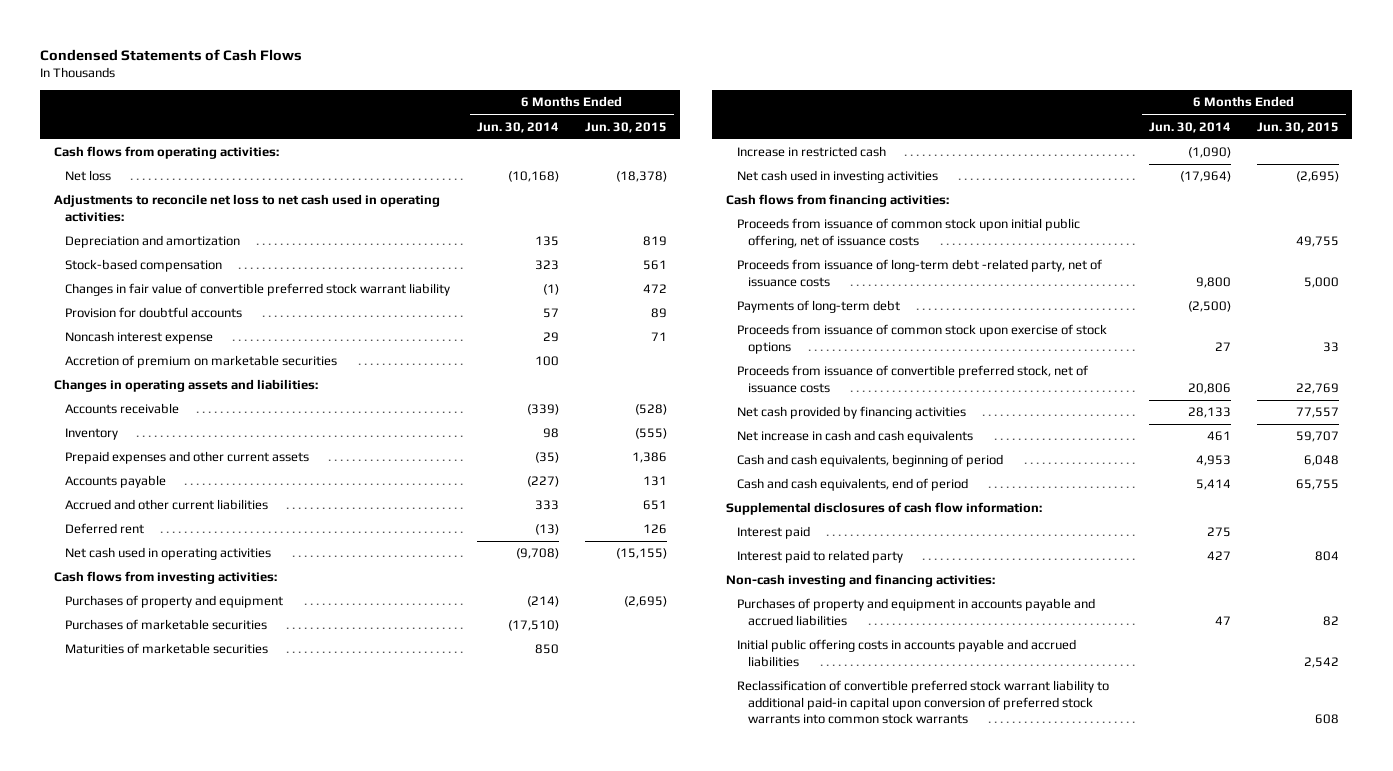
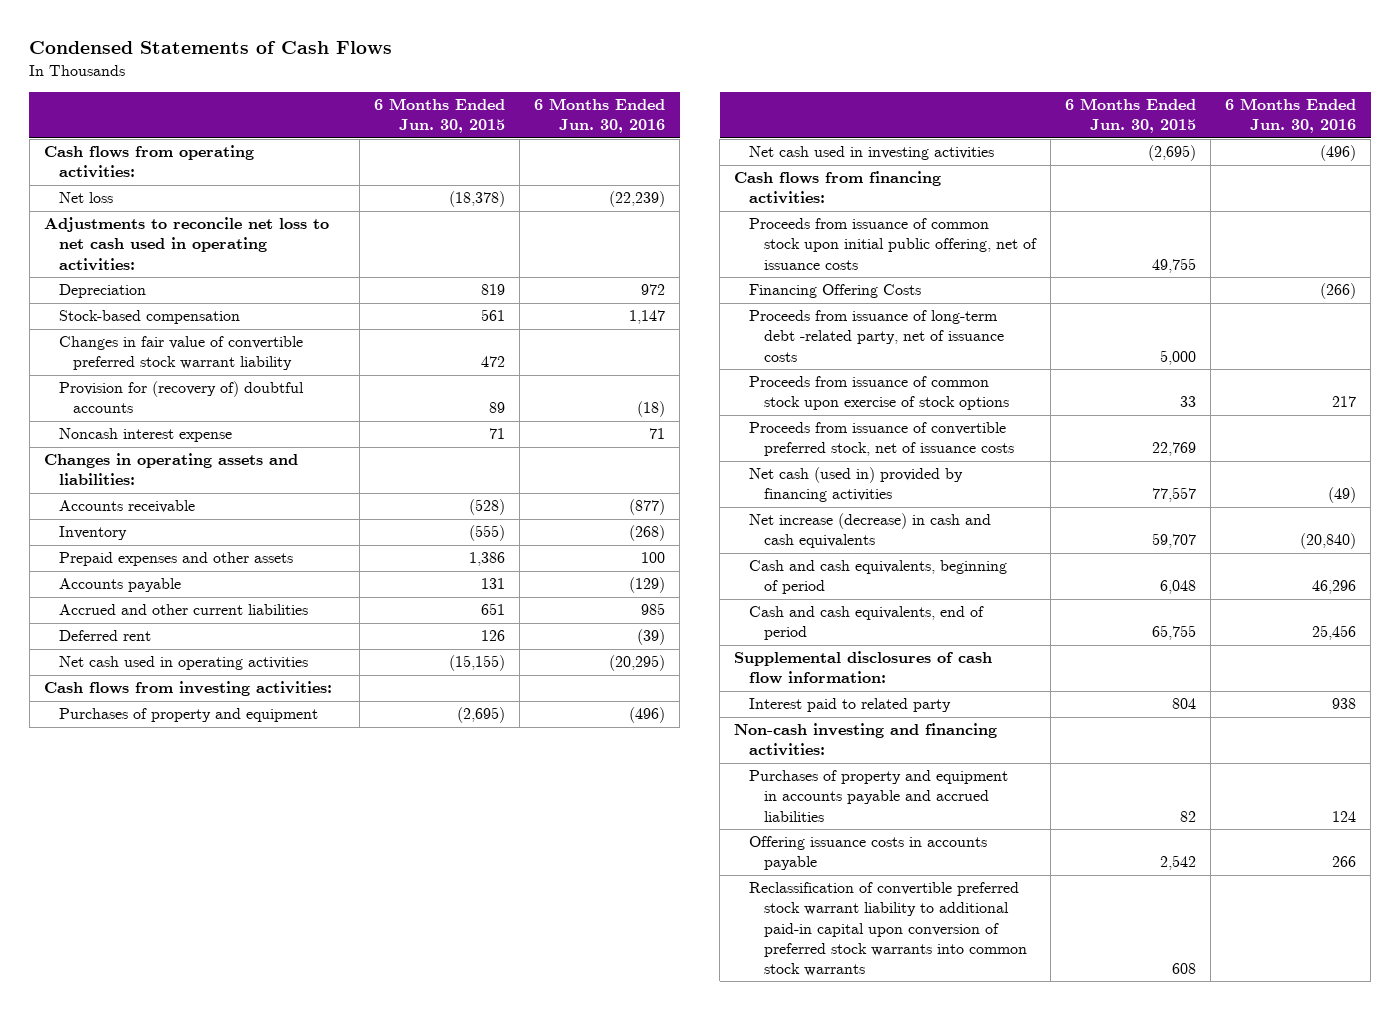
- | 6 Months Ended Jun. 30, 2014 | 6 Months Ended Jun. 30, 2015
+ | 6 Months Ended Jun. 30, 2015 | 6 Months Ended Jun. 30, 2016
- Depreciation and amortization | 135 | 819
+ Depreciation | 819 | 972
- Provision for doubtful accounts | 57 | 89
+ Provision for (recovery of) doubtful accounts | 89 | (18)
- Accretion of premium on marketable securities | 100 |
- Prepaid expenses and other current assets | (35) | 1,386
+ Prepaid expenses and other assets | 1,386 | 100
- Purchases of marketable securities | (17,510) |
- Maturities of marketable securities | 850 |
- Increase in restricted cash | (1,090) |
+ Financing Offering Costs | | (266)
- Payments of long-term debt | (2,500) |
- Net cash provided by financing activities | 28,133 | 77,557
- Net increase in cash and cash equivalents | 461 | 59,707
+ Net cash (used in) provided by financing activities | 77,557 | (49)
+ Net increase (decrease) in cash and cash equivalents | 59,707 | (20,840)
- Interest paid | 275 |
- Initial public offering costs in accounts payable and accrued liabilities | | 2,542
+ Offering issuance costs in accounts payable | 2,542 | 266

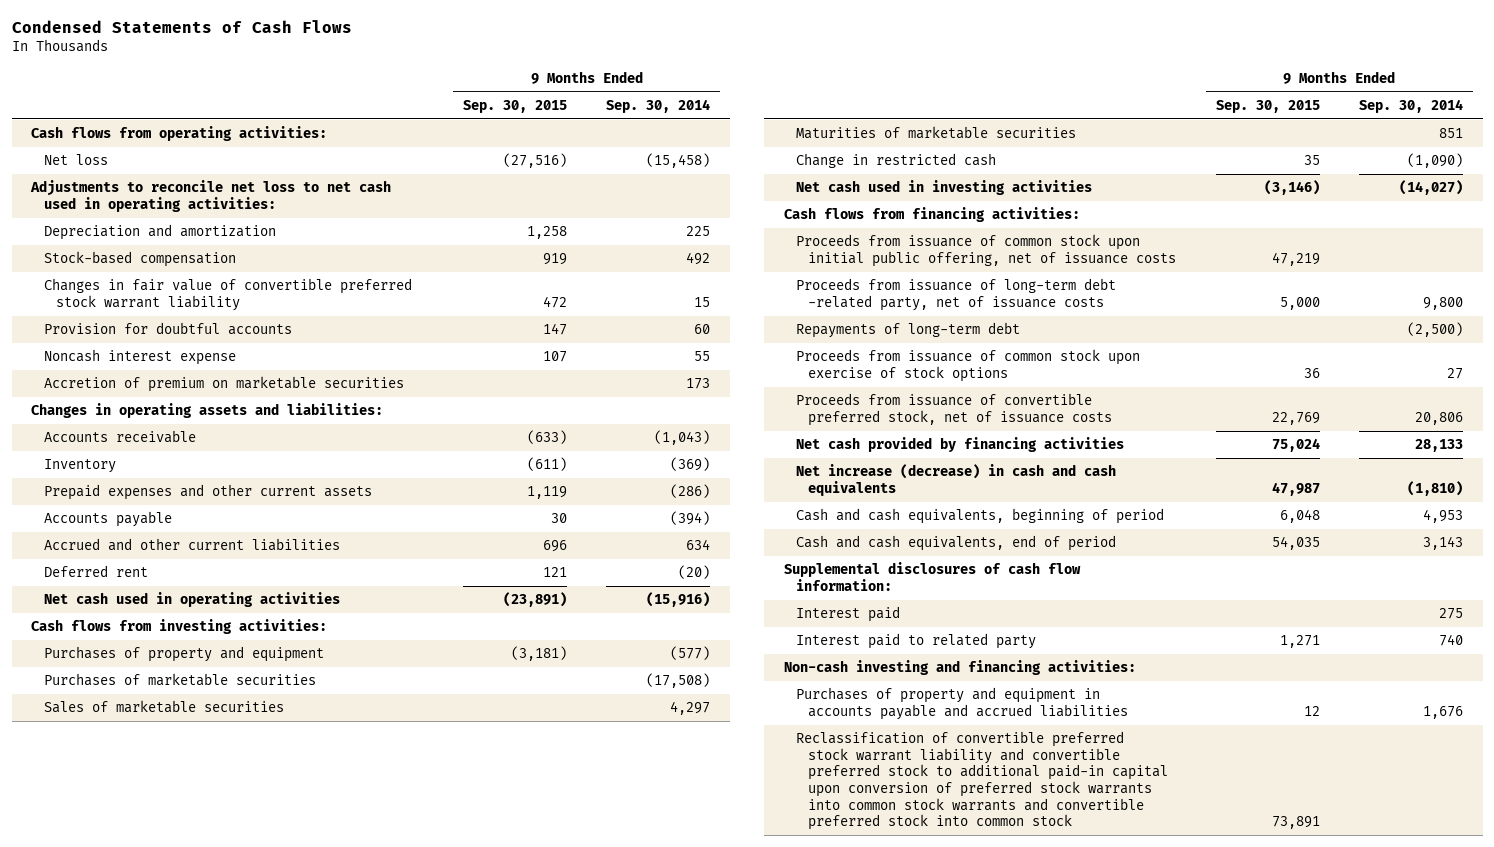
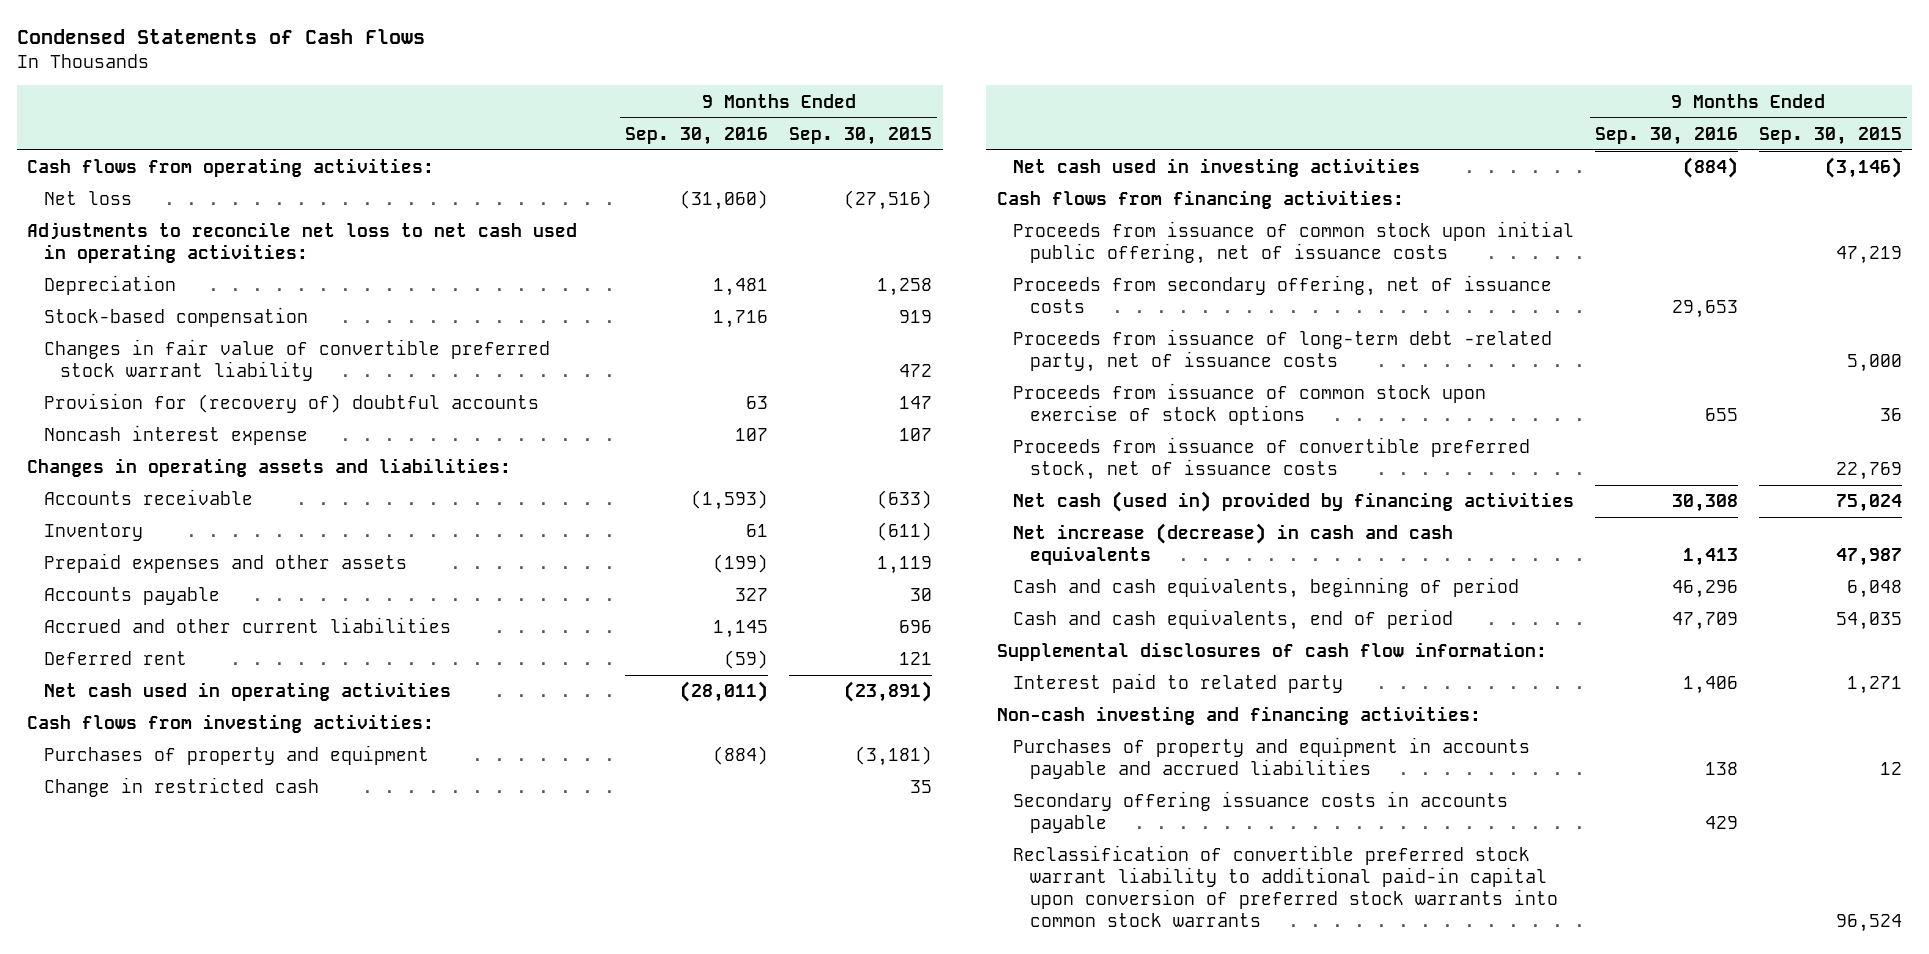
- | 9 Months Ended Sep. 30, 2015 | 9 Months Ended Sep. 30, 2014
+ | 9 Months Ended Sep. 30, 2016 | 9 Months Ended Sep. 30, 2015
- Depreciation and amortization | 1,258 | 225
+ Depreciation | 1,481 | 1,258
- Provision for doubtful accounts | 147 | 60
+ Provision for (recovery of) doubtful accounts | 63 | 147
- Accretion of premium on marketable securities | | 173
- Prepaid expenses and other current assets | 1,119 | (286)
+ Prepaid expenses and other assets | (199) | 1,119
- Purchases of marketable securities | | (17,508)
- Sales of marketable securities | | 4,297
- Maturities of marketable securities | | 851
+ Proceeds from secondary offering, net of issuance costs | 29,653 |
- Repayments of long-term debt | | (2,500)
- Net cash provided by financing activities | 75,024 | 28,133
+ Net cash (used in) provided by financing activities | 30,308 | 75,024
- Interest paid | | 275
- Reclassification of convertible preferred stock warrant liability and convertible preferred stock to additional paid-in capital upon conversion of preferred stock warrants into common stock warrants and convertible preferred stock into common stock | 73,891 |
+ Secondary offering issuance costs in accounts payable | 429 |
+ Reclassification of convertible preferred stock warrant liability to additional paid-in capital upon conversion of preferred stock warrants into common stock warrants | | 96,524

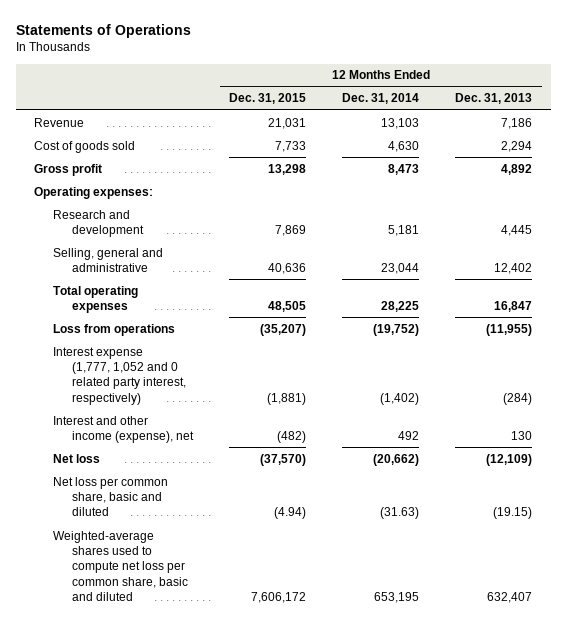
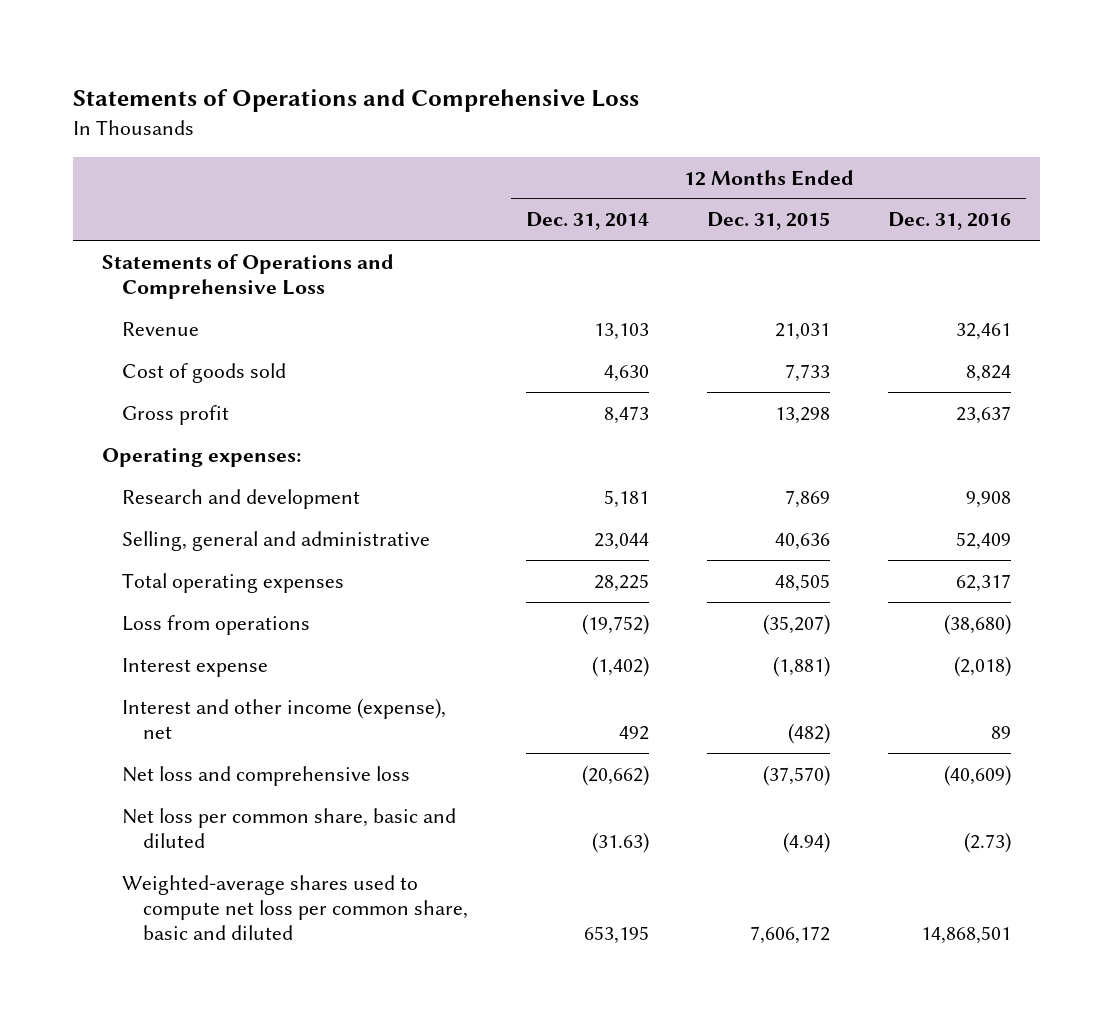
- Statements of Operations
+ Statements of Operations and Comprehensive Loss
- | 12 Months Ended Dec. 31, 2015 | 12 Months Ended Dec. 31, 2014 | 12 Months Ended Dec. 31, 2013
+ | 12 Months Ended Dec. 31, 2014 | 12 Months Ended Dec. 31, 2015 | 12 Months Ended Dec. 31, 2016
+ Statements of Operations and Comprehensive Loss
- Interest expense (1,777, 1,052 and 0 related party interest, respectively) | (1,881) | (1,402) | (284)
+ Interest expense | (1,402) | (1,881) | (2,018)
- Net loss | (37,570) | (20,662) | (12,109)
+ Net loss and comprehensive loss | (20,662) | (37,570) | (40,609)

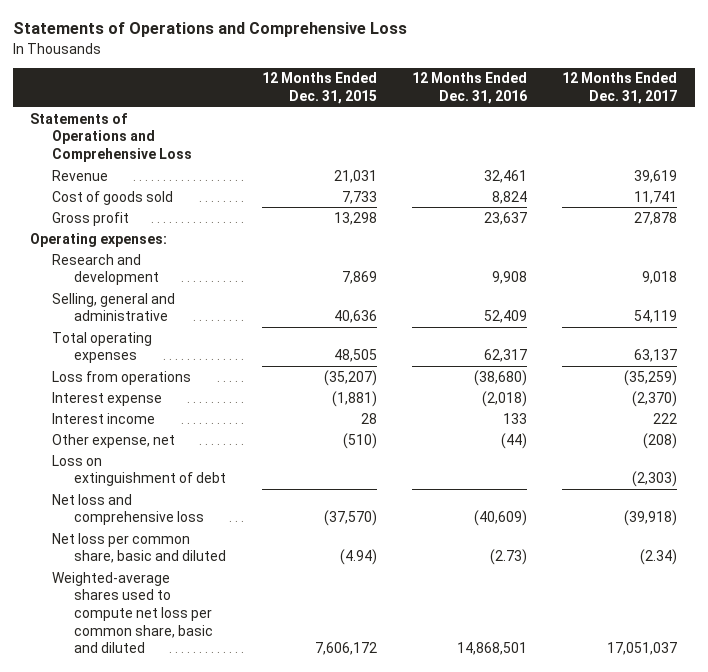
- | 12 Months Ended Dec. 31, 2014 | 12 Months Ended Dec. 31, 2015 | 12 Months Ended Dec. 31, 2016
+ | 12 Months Ended Dec. 31, 2015 | 12 Months Ended Dec. 31, 2016 | 12 Months Ended Dec. 31, 2017
- Interest and other income (expense), net | 492 | (482) | 89
+ Interest income | 28 | 133 | 222
+ Other expense, net | (510) | (44) | (208)
+ Loss on extinguishment of debt | | | (2,303)

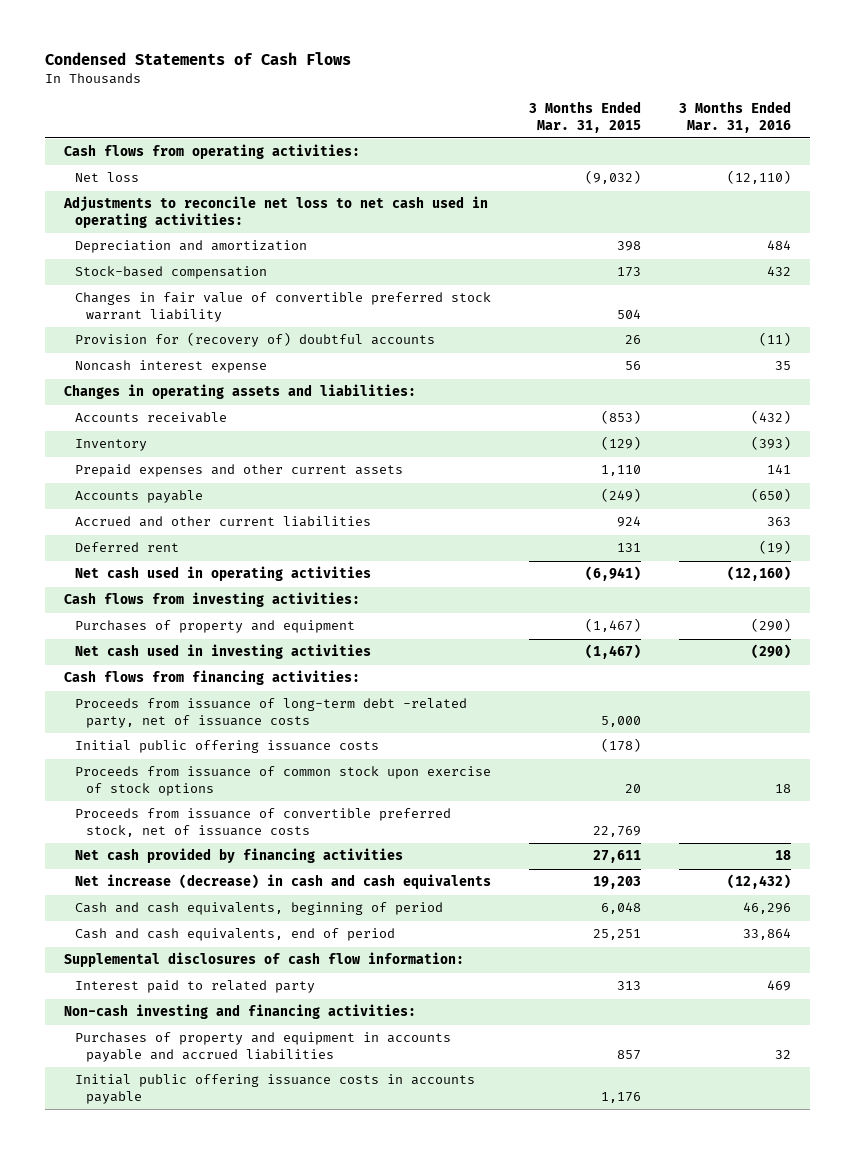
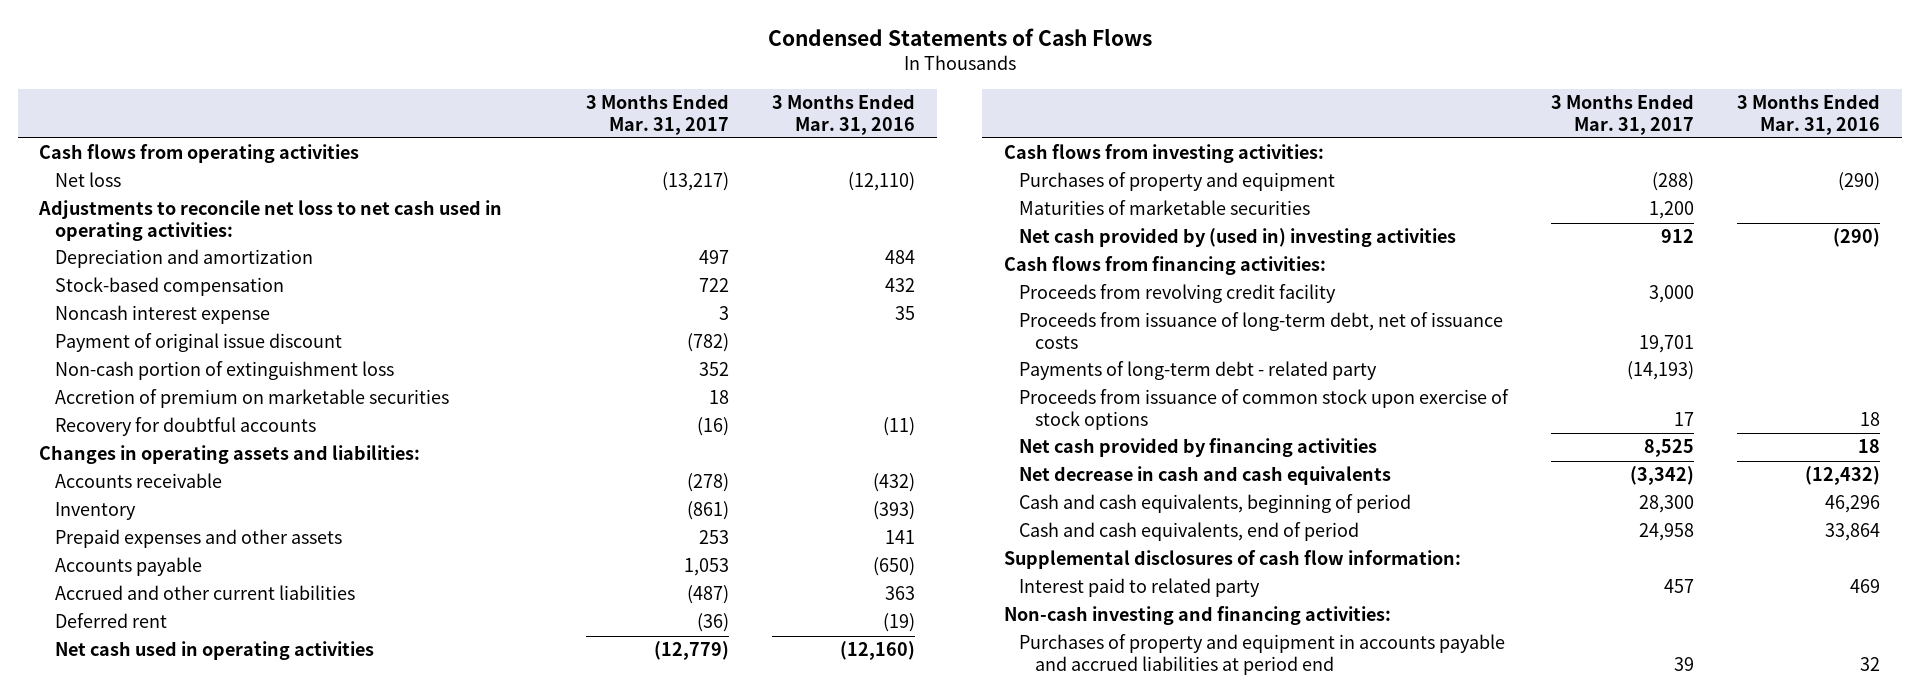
- | 3 Months Ended Mar. 31, 2015 | 3 Months Ended Mar. 31, 2016
+ | 3 Months Ended Mar. 31, 2017 | 3 Months Ended Mar. 31, 2016
- Cash flows from operating activities:
+ Cash flows from operating activities
- Changes in fair value of convertible preferred stock warrant liability | 504 |
- Provision for (recovery of) doubtful accounts | 26 | (11)
+ Payment of original issue discount | (782) |
+ Non-cash portion of extinguishment loss | 352 |
+ Accretion of premium on marketable securities | 18 |
+ Recovery for doubtful accounts | (16) | (11)
- Prepaid expenses and other current assets | 1,110 | 141
+ Prepaid expenses and other assets | 253 | 141
- Net cash used in investing activities | (1,467) | (290)
+ Maturities of marketable securities | 1,200 |
+ Net cash provided by (used in) investing activities | 912 | (290)
- Proceeds from issuance of long-term debt -related party, net of issuance costs | 5,000 |
- Initial public offering issuance costs | (178) |
+ Proceeds from revolving credit facility | 3,000 |
+ Proceeds from issuance of long-term debt, net of issuance costs | 19,701 |
+ Payments of long-term debt - related party | (14,193) |
- Proceeds from issuance of convertible preferred stock, net of issuance costs | 22,769 |
- Net increase (decrease) in cash and cash equivalents | 19,203 | (12,432)
+ Net decrease in cash and cash equivalents | (3,342) | (12,432)
- Purchases of property and equipment in accounts payable and accrued liabilities | 857 | 32
- Initial public offering issuance costs in accounts payable | 1,176 |
+ Purchases of property and equipment in accounts payable and accrued liabilities at period end | 39 | 32

